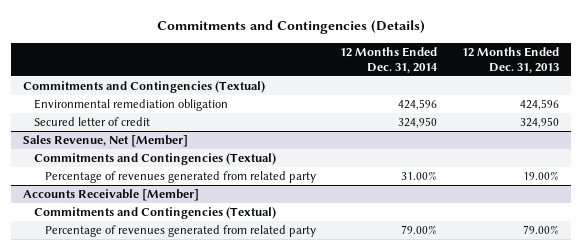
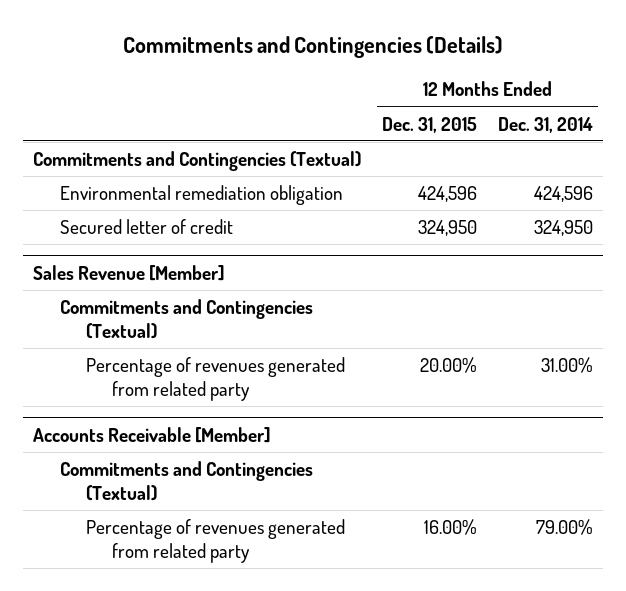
- | 12 Months Ended Dec. 31, 2014 | 12 Months Ended Dec. 31, 2013
+ | 12 Months Ended Dec. 31, 2015 | 12 Months Ended Dec. 31, 2014
- Sales Revenue, Net [Member]
+ Sales Revenue [Member]

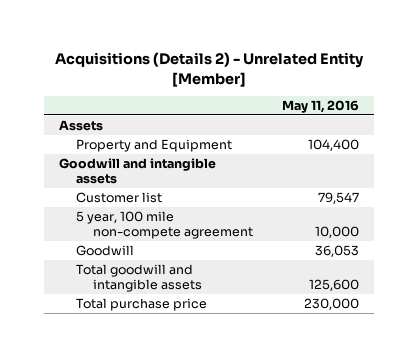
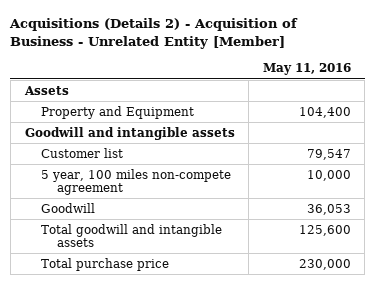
- Acquisitions (Details 2) - Unrelated Entity [Member]
+ Acquisitions (Details 2) - Acquisition of Business - Unrelated Entity [Member]
- 5 year, 100 mile non-compete agreement | 10,000
+ 5 year, 100 miles non-compete agreement | 10,000

